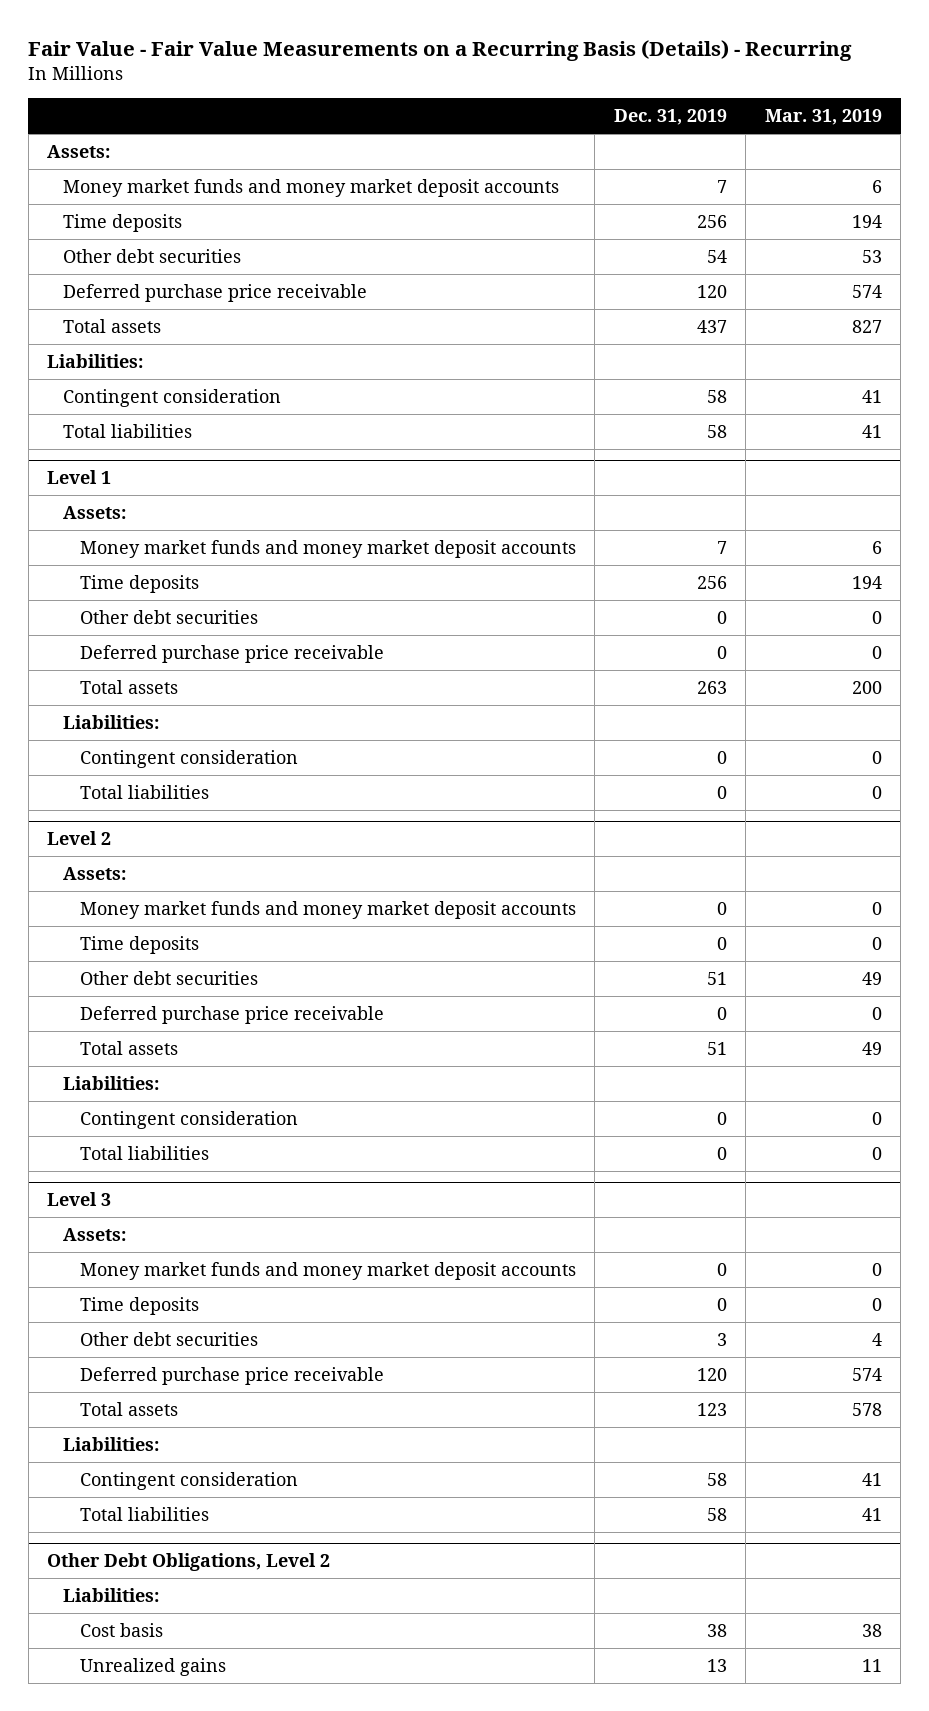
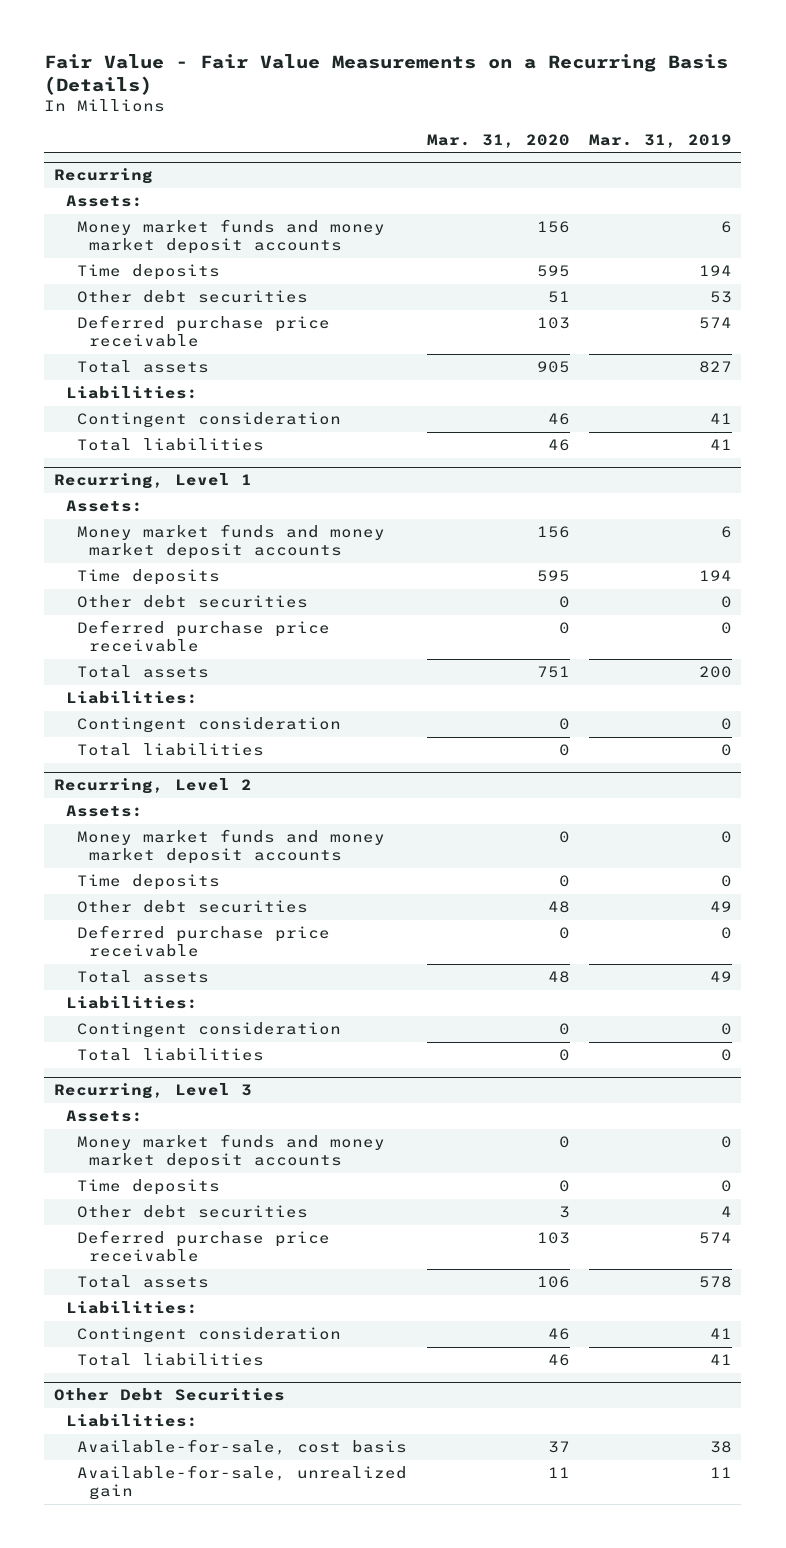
- Fair Value - Fair Value Measurements on a Recurring Basis (Details) - Recurring
+ Fair Value - Fair Value Measurements on a Recurring Basis (Details)
- | Dec. 31, 2019 | Mar. 31, 2019
+ | Mar. 31, 2020 | Mar. 31, 2019
+ Recurring
- Level 1
+ Recurring, Level 1
- Level 2
+ Recurring, Level 2
- Level 3
+ Recurring, Level 3
- Other Debt Obligations, Level 2
+ Other Debt Securities
- Cost basis | 38 | 38
- Unrealized gains | 13 | 11
+ Available-for-sale, cost basis | 37 | 38
+ Available-for-sale, unrealized gain | 11 | 11

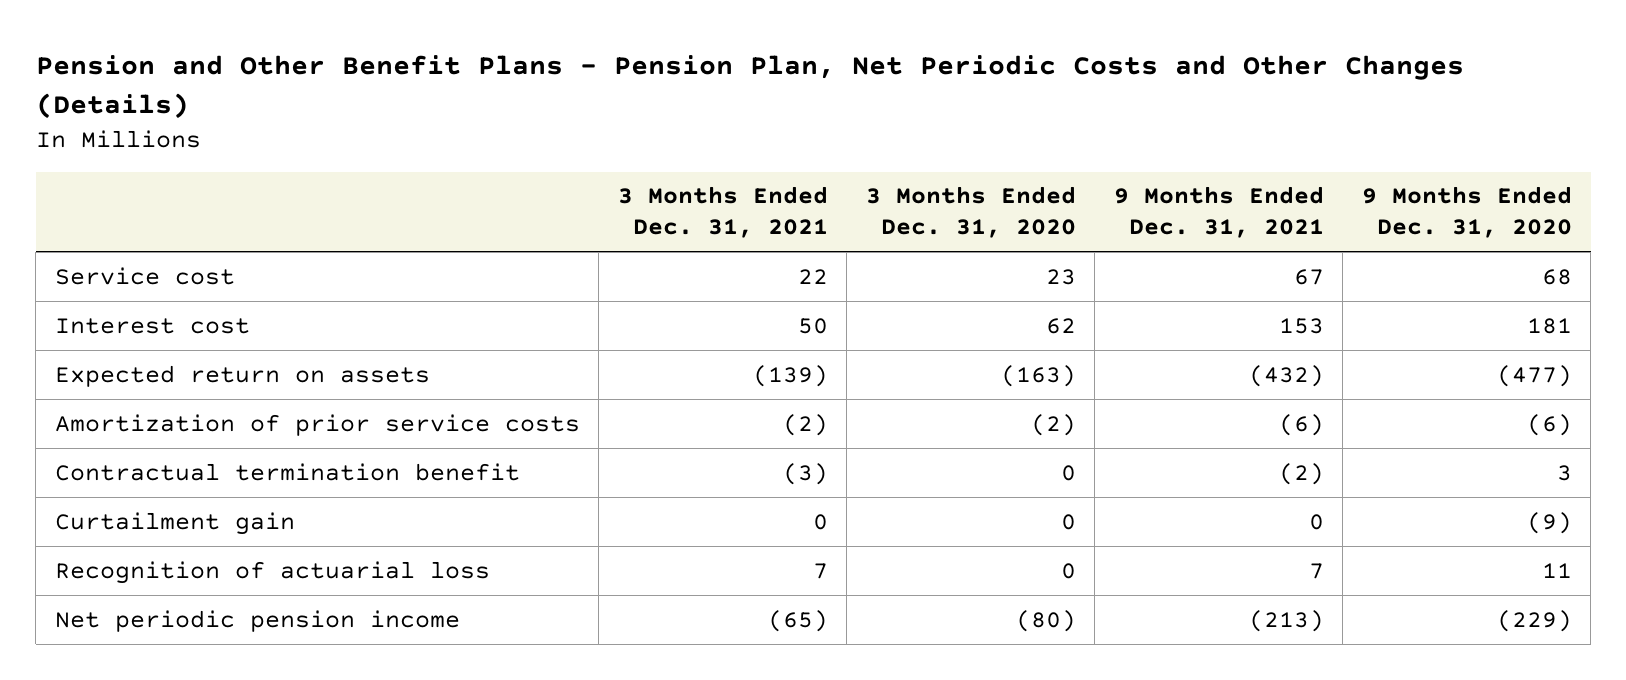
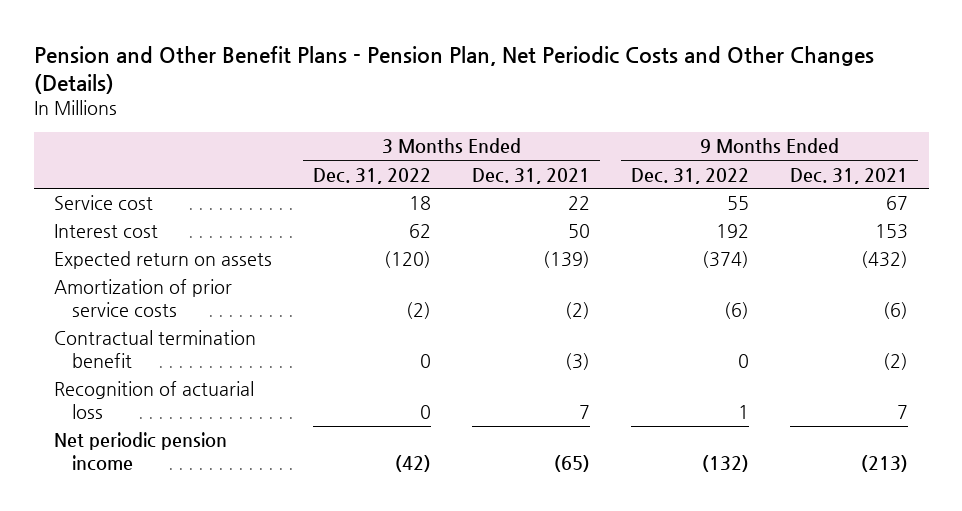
- | 3 Months Ended Dec. 31, 2021 | 3 Months Ended Dec. 31, 2020 | 9 Months Ended Dec. 31, 2021 | 9 Months Ended Dec. 31, 2020
+ | 3 Months Ended Dec. 31, 2022 | 3 Months Ended Dec. 31, 2021 | 9 Months Ended Dec. 31, 2022 | 9 Months Ended Dec. 31, 2021
- Curtailment gain | 0 | 0 | 0 | (9)

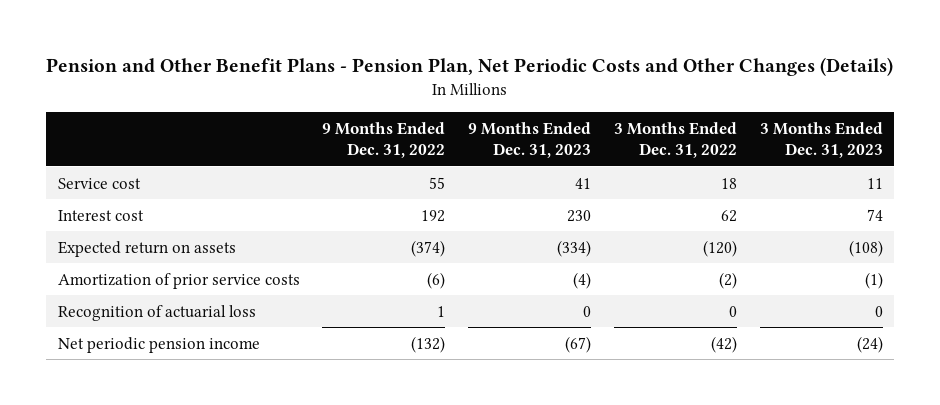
- | 3 Months Ended Dec. 31, 2022 | 3 Months Ended Dec. 31, 2021 | 9 Months Ended Dec. 31, 2022 | 9 Months Ended Dec. 31, 2021
+ | 9 Months Ended Dec. 31, 2022 | 9 Months Ended Dec. 31, 2023 | 3 Months Ended Dec. 31, 2022 | 3 Months Ended Dec. 31, 2023
- Contractual termination benefit | 0 | (3) | 0 | (2)

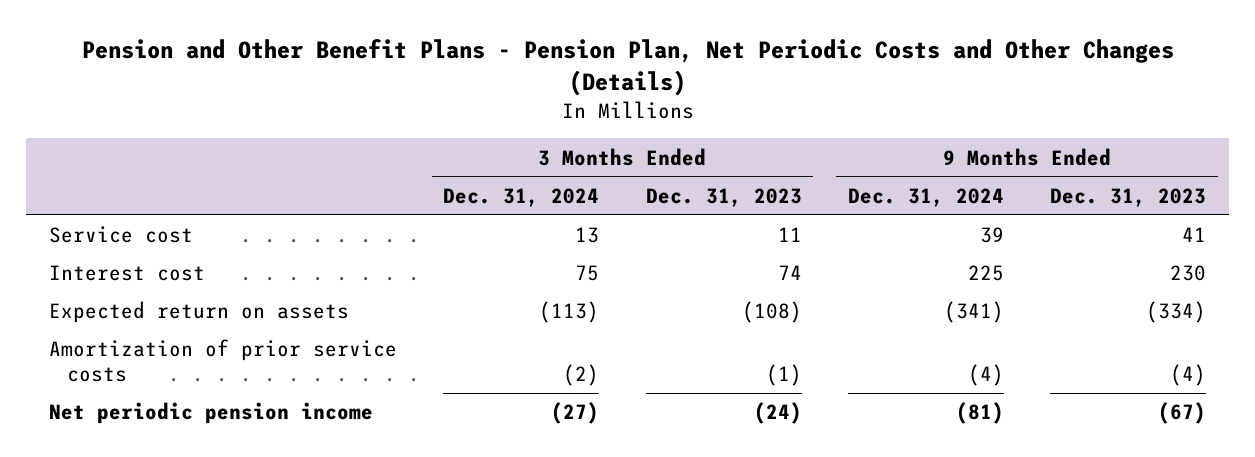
- | 9 Months Ended Dec. 31, 2022 | 9 Months Ended Dec. 31, 2023 | 3 Months Ended Dec. 31, 2022 | 3 Months Ended Dec. 31, 2023
+ | 3 Months Ended Dec. 31, 2024 | 3 Months Ended Dec. 31, 2023 | 9 Months Ended Dec. 31, 2024 | 9 Months Ended Dec. 31, 2023
- Recognition of actuarial loss | 1 | 0 | 0 | 0

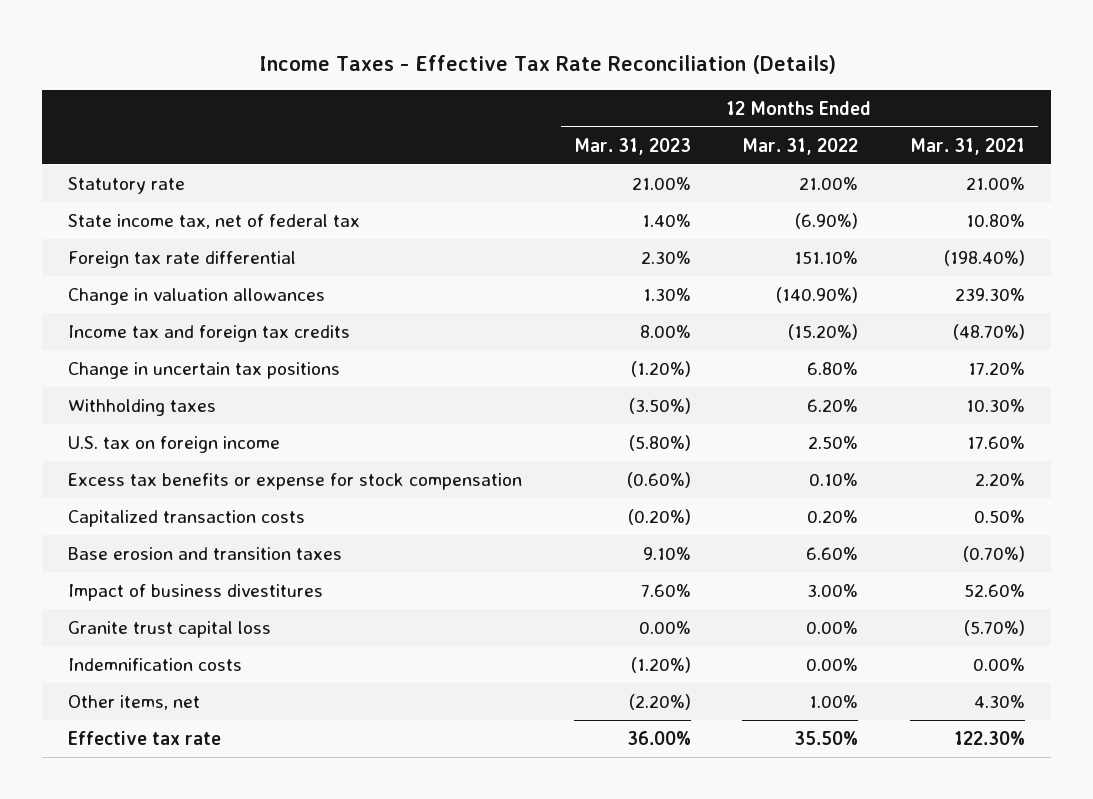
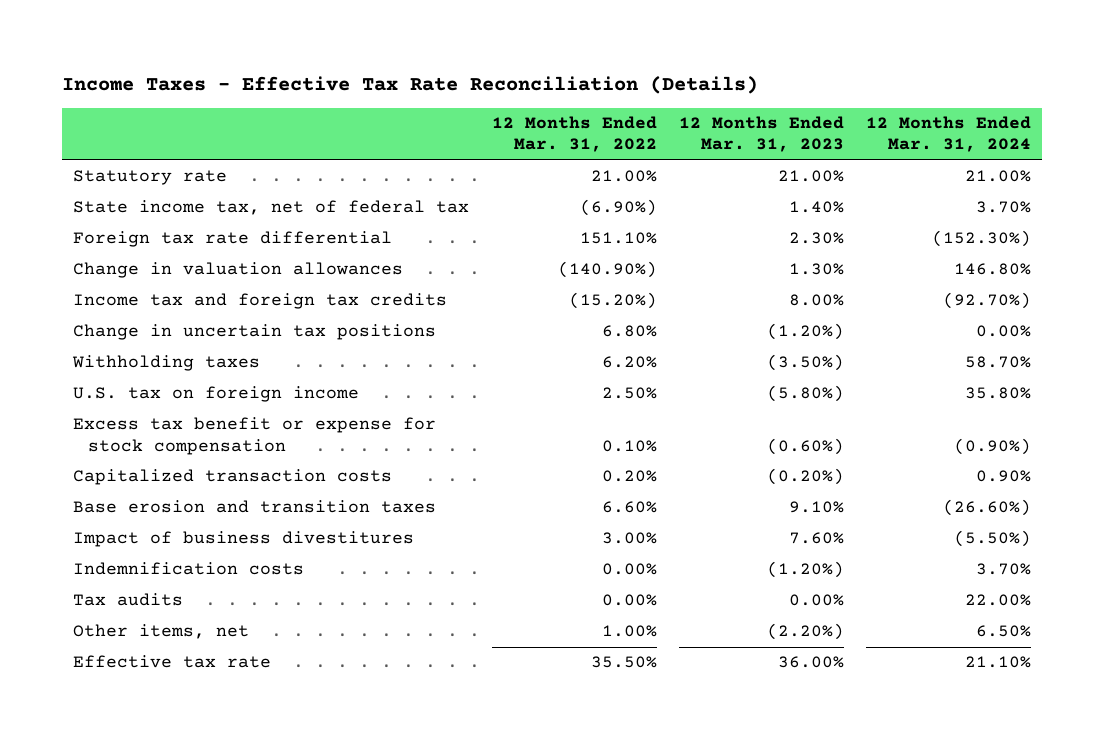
- | 12 Months Ended Mar. 31, 2023 | 12 Months Ended Mar. 31, 2022 | 12 Months Ended Mar. 31, 2021
+ | 12 Months Ended Mar. 31, 2022 | 12 Months Ended Mar. 31, 2023 | 12 Months Ended Mar. 31, 2024
- Excess tax benefits or expense for stock compensation | (0.60%) | 0.10% | 2.20%
+ Excess tax benefit or expense for stock compensation | 0.10% | (0.60%) | (0.90%)
- Granite trust capital loss | 0.00% | 0.00% | (5.70%)
+ Tax audits | 0.00% | 0.00% | 22.00%

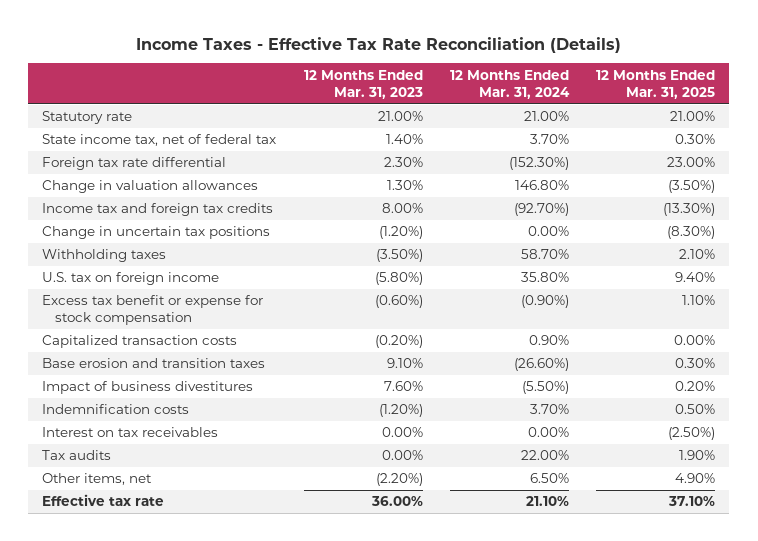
- | 12 Months Ended Mar. 31, 2022 | 12 Months Ended Mar. 31, 2023 | 12 Months Ended Mar. 31, 2024
+ | 12 Months Ended Mar. 31, 2023 | 12 Months Ended Mar. 31, 2024 | 12 Months Ended Mar. 31, 2025
+ Interest on tax receivables | 0.00% | 0.00% | (2.50%)

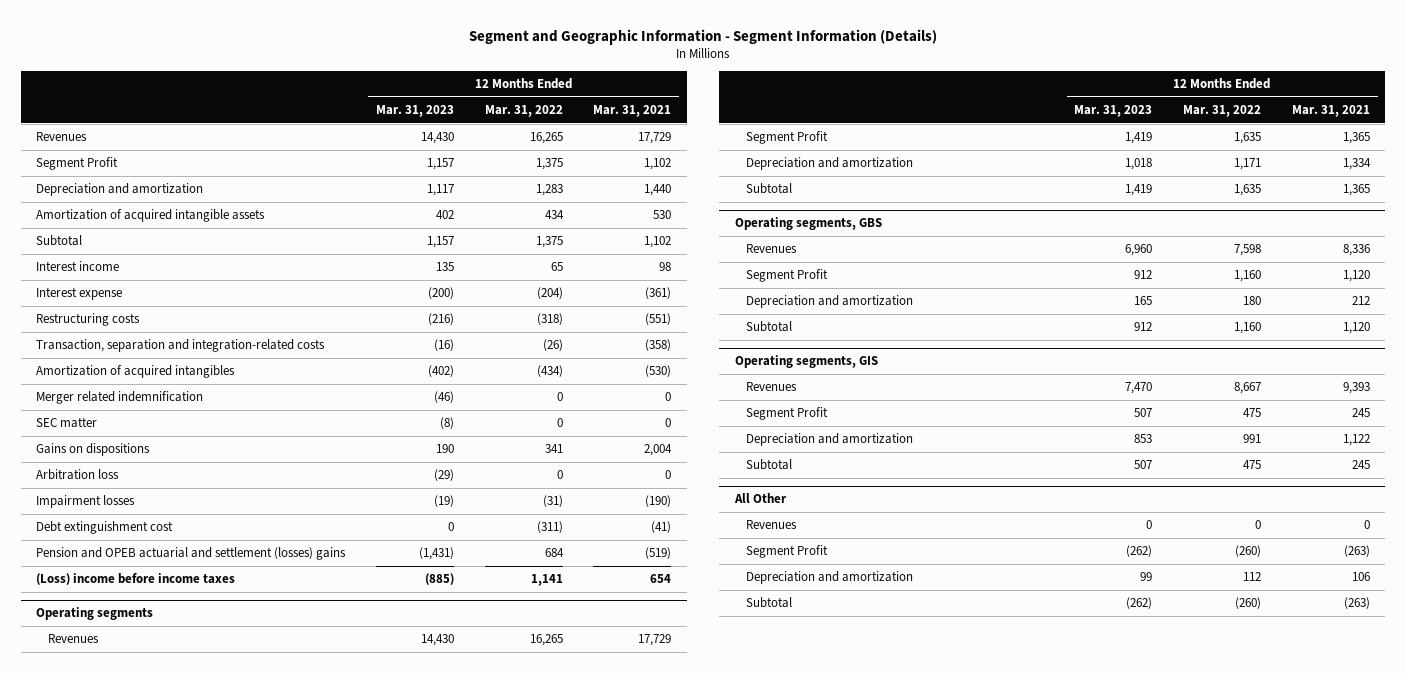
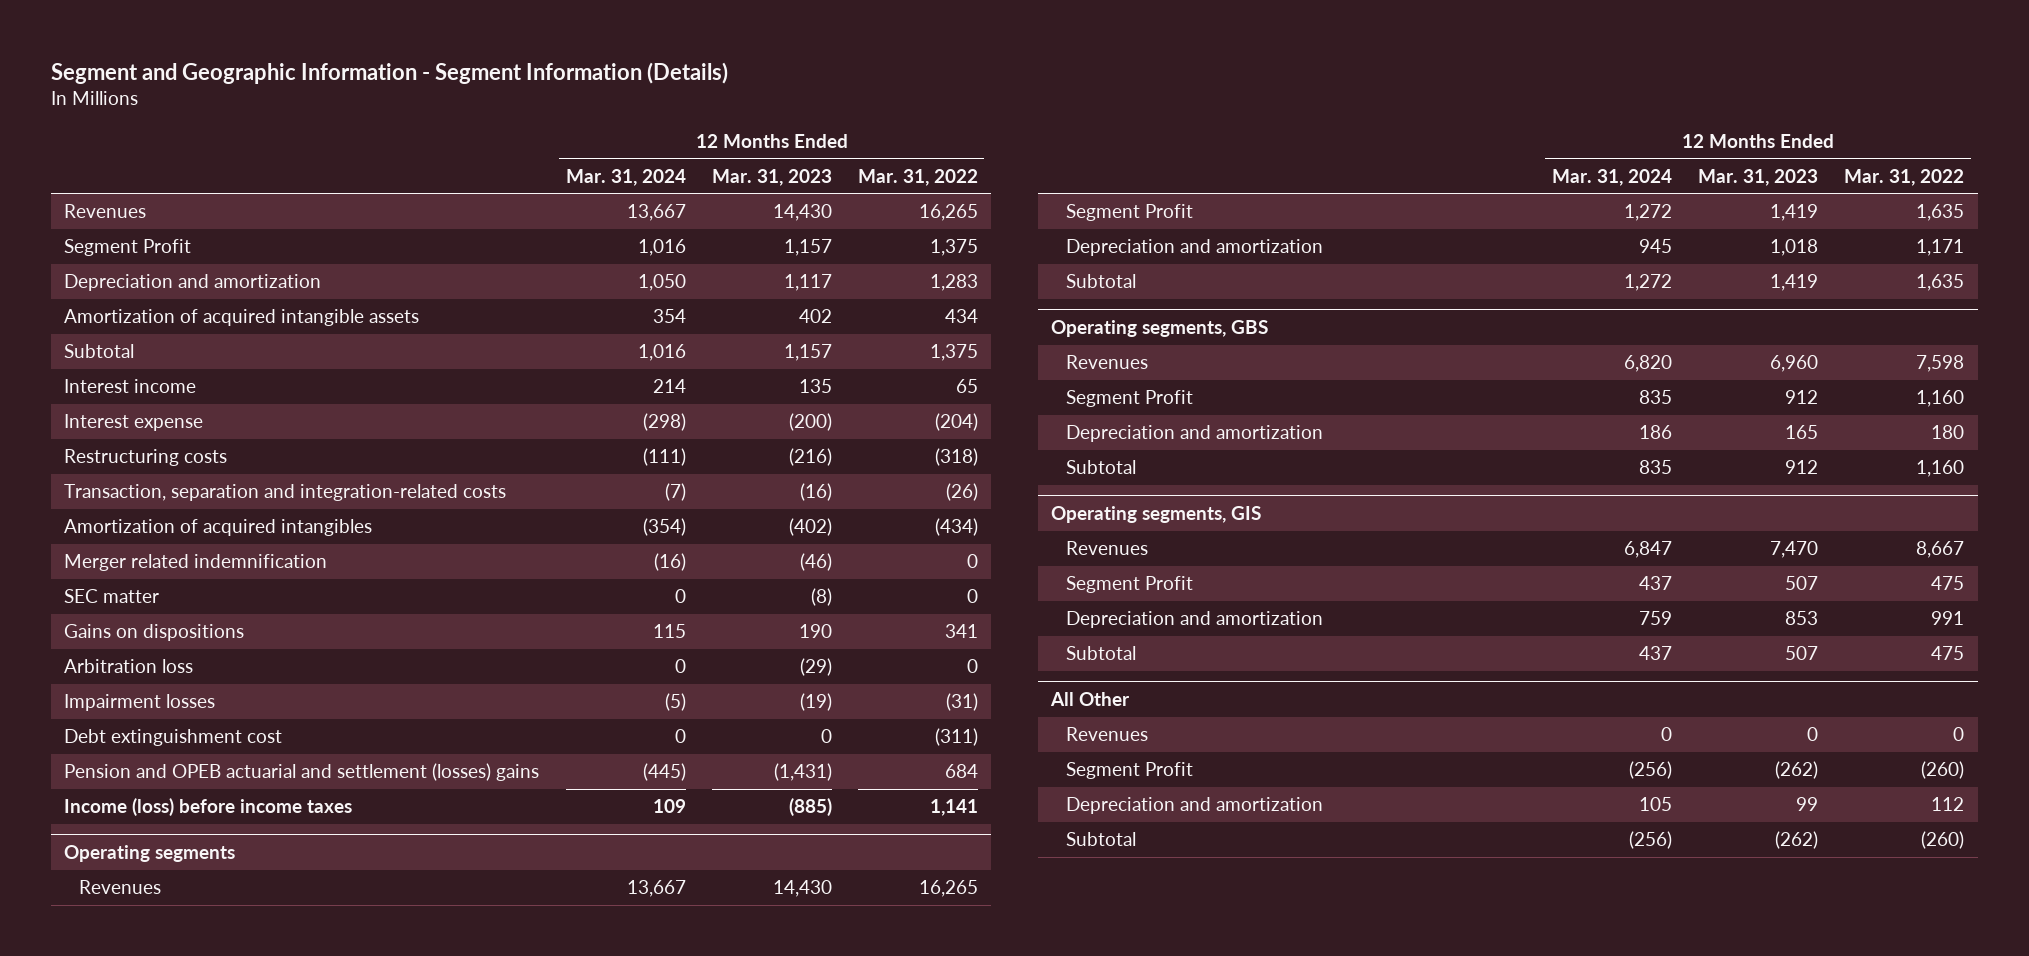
- | 12 Months Ended Mar. 31, 2023 | 12 Months Ended Mar. 31, 2022 | 12 Months Ended Mar. 31, 2021
+ | 12 Months Ended Mar. 31, 2024 | 12 Months Ended Mar. 31, 2023 | 12 Months Ended Mar. 31, 2022
- (Loss) income before income taxes | (885) | 1,141 | 654
+ Income (loss) before income taxes | 109 | (885) | 1,141

